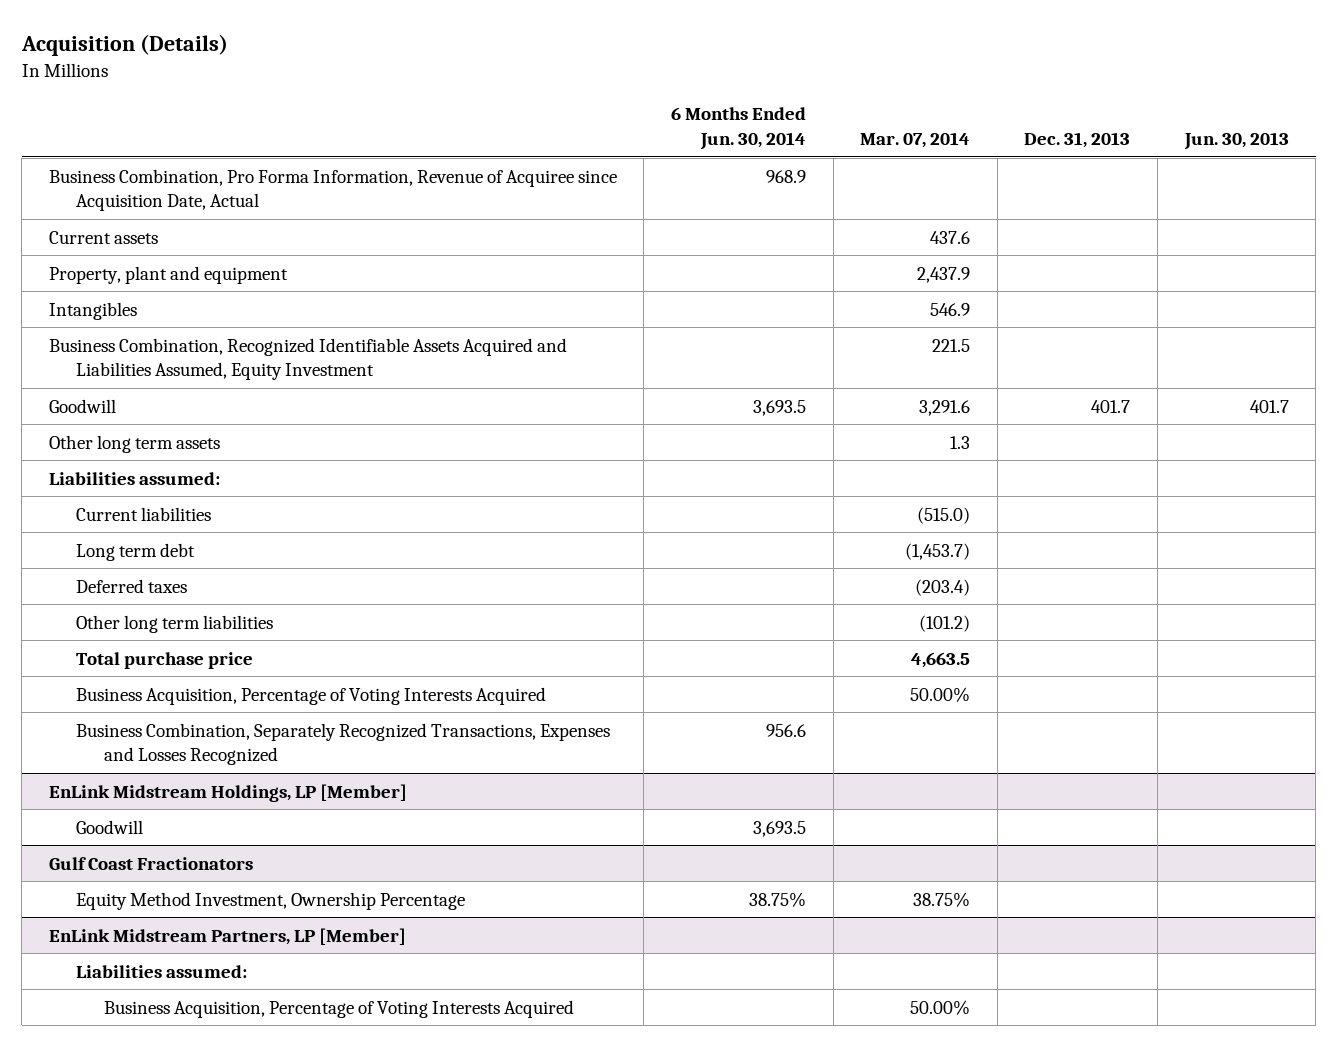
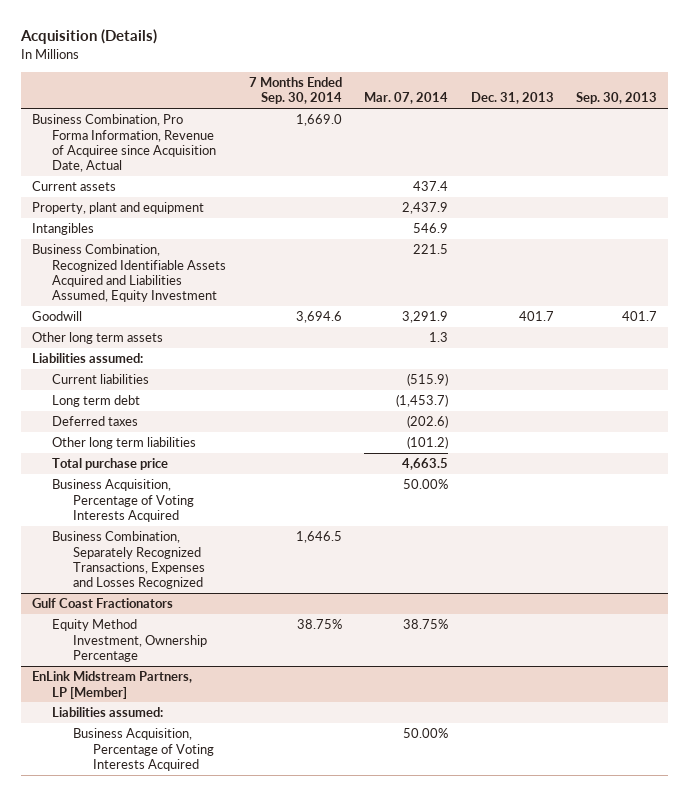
- | 6 Months Ended Jun. 30, 2014 | Mar. 07, 2014 | Dec. 31, 2013 | Jun. 30, 2013
+ | 7 Months Ended Sep. 30, 2014 | Mar. 07, 2014 | Dec. 31, 2013 | Sep. 30, 2013
- Current assets | | 437.6 | |
+ Current assets | | 437.4 | |
- Goodwill | 3,693.5 | 3,291.6 | 401.7 | 401.7
+ Goodwill | 3,694.6 | 3,291.9 | 401.7 | 401.7
- Current liabilities | | (515.0) | |
+ Current liabilities | | (515.9) | |
- Deferred taxes | | (203.4) | |
+ Deferred taxes | | (202.6) | |
- EnLink Midstream Holdings, LP [Member]
- Goodwill | 3,693.5 | | |

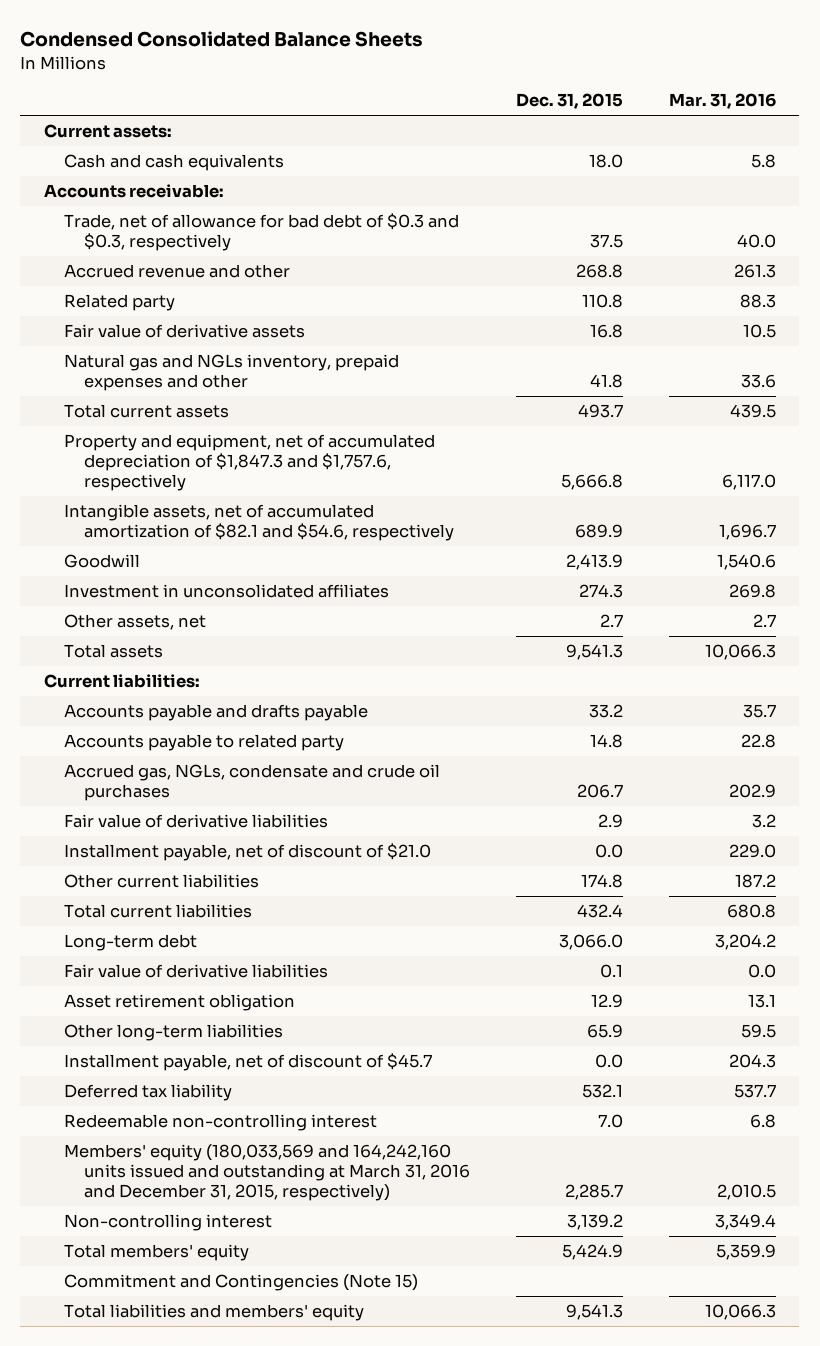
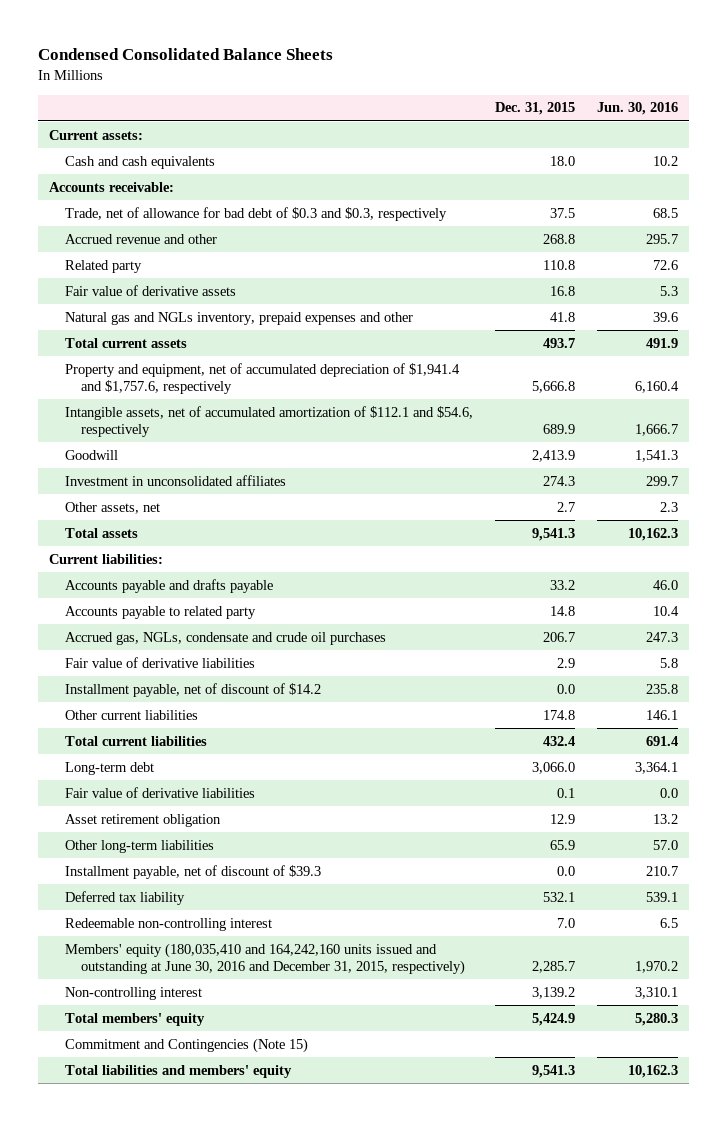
- | Dec. 31, 2015 | Mar. 31, 2016
+ | Dec. 31, 2015 | Jun. 30, 2016
- Property and equipment, net of accumulated depreciation of $1,847.3 and $1,757.6, respectively | 5,666.8 | 6,117.0
- Intangible assets, net of accumulated amortization of $82.1 and $54.6, respectively | 689.9 | 1,696.7
+ Property and equipment, net of accumulated depreciation of $1,941.4 and $1,757.6, respectively | 5,666.8 | 6,160.4
+ Intangible assets, net of accumulated amortization of $112.1 and $54.6, respectively | 689.9 | 1,666.7
- Installment payable, net of discount of $21.0 | 0.0 | 229.0
+ Installment payable, net of discount of $14.2 | 0.0 | 235.8
- Installment payable, net of discount of $45.7 | 0.0 | 204.3
+ Installment payable, net of discount of $39.3 | 0.0 | 210.7
- Members' equity (180,033,569 and 164,242,160 units issued and outstanding at March 31, 2016 and December 31, 2015, respectively) | 2,285.7 | 2,010.5
+ Members' equity (180,035,410 and 164,242,160 units issued and outstanding at June 30, 2016 and December 31, 2015, respectively) | 2,285.7 | 1,970.2

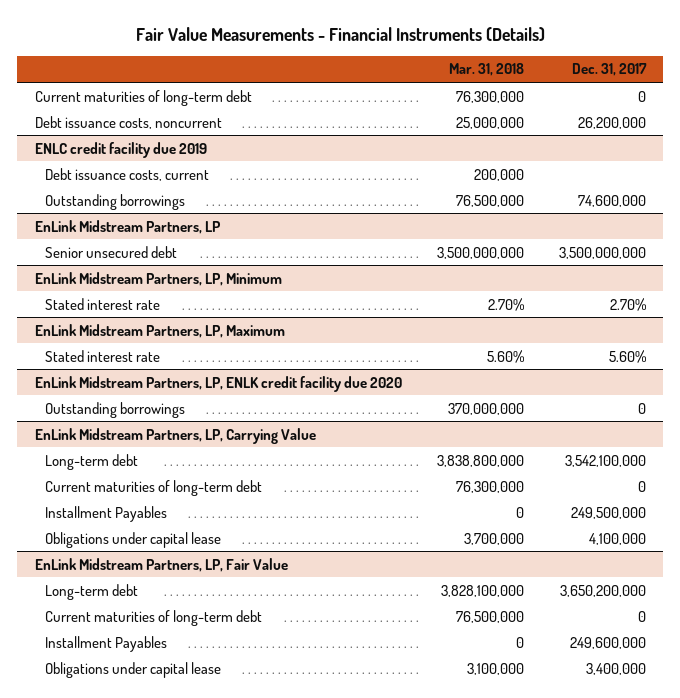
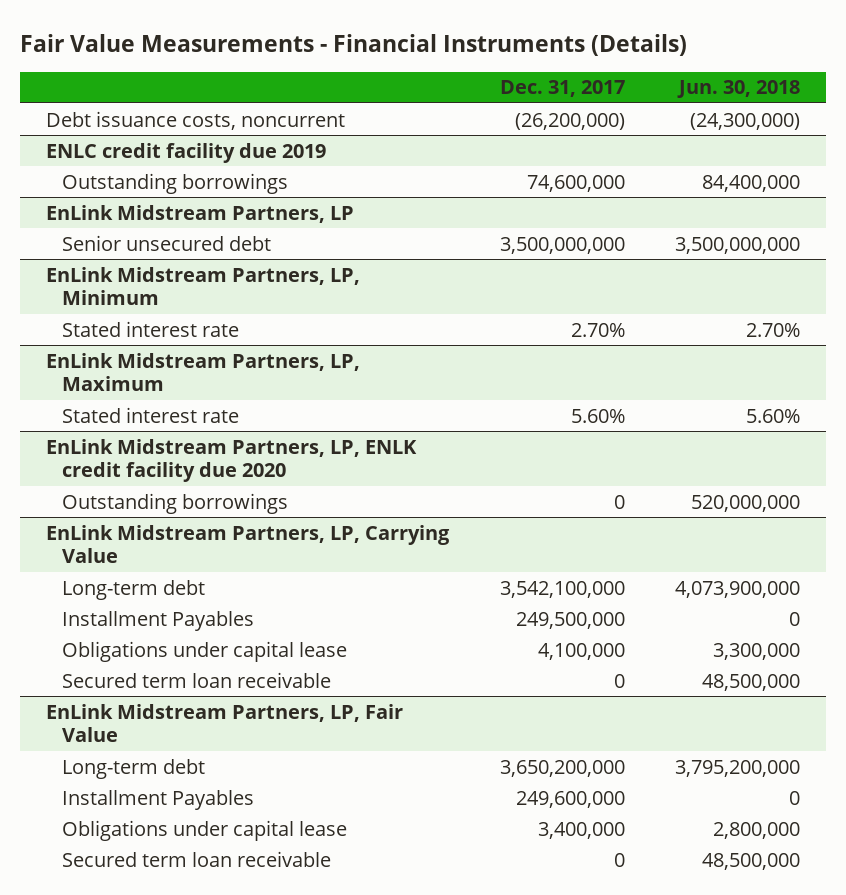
- | Mar. 31, 2018 | Dec. 31, 2017
+ | Dec. 31, 2017 | Jun. 30, 2018
- Current maturities of long-term debt | 76,300,000 | 0
- Debt issuance costs, noncurrent | 25,000,000 | 26,200,000
+ Debt issuance costs, noncurrent | (26,200,000) | (24,300,000)
@ ENLC credit facility due 2019
- Debt issuance costs, current | 200,000 |
@ EnLink Midstream Partners, LP, Carrying Value
- Current maturities of long-term debt | 76,300,000 | 0
+ Secured term loan receivable | 0 | 48,500,000
@ EnLink Midstream Partners, LP, Fair Value
- Current maturities of long-term debt | 76,500,000 | 0
+ Secured term loan receivable | 0 | 48,500,000

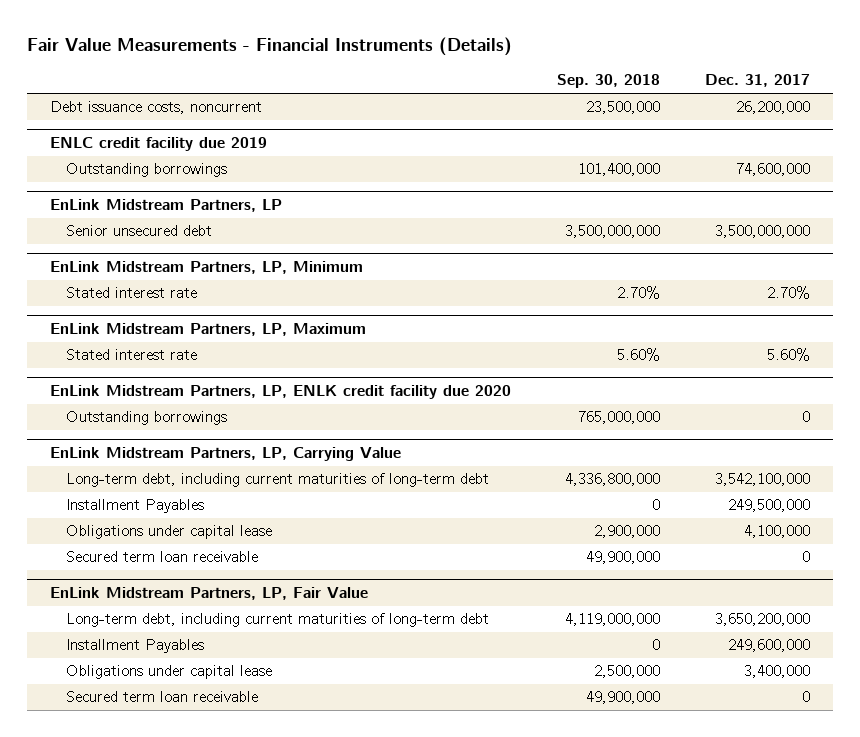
- | Dec. 31, 2017 | Jun. 30, 2018
+ | Sep. 30, 2018 | Dec. 31, 2017
- Debt issuance costs, noncurrent | (26,200,000) | (24,300,000)
+ Debt issuance costs, noncurrent | 23,500,000 | 26,200,000
@ EnLink Midstream Partners, LP, Carrying Value
- Long-term debt | 3,542,100,000 | 4,073,900,000
+ Long-term debt, including current maturities of long-term debt | 4,336,800,000 | 3,542,100,000
@ EnLink Midstream Partners, LP, Fair Value
- Long-term debt | 3,650,200,000 | 3,795,200,000
+ Long-term debt, including current maturities of long-term debt | 4,119,000,000 | 3,650,200,000

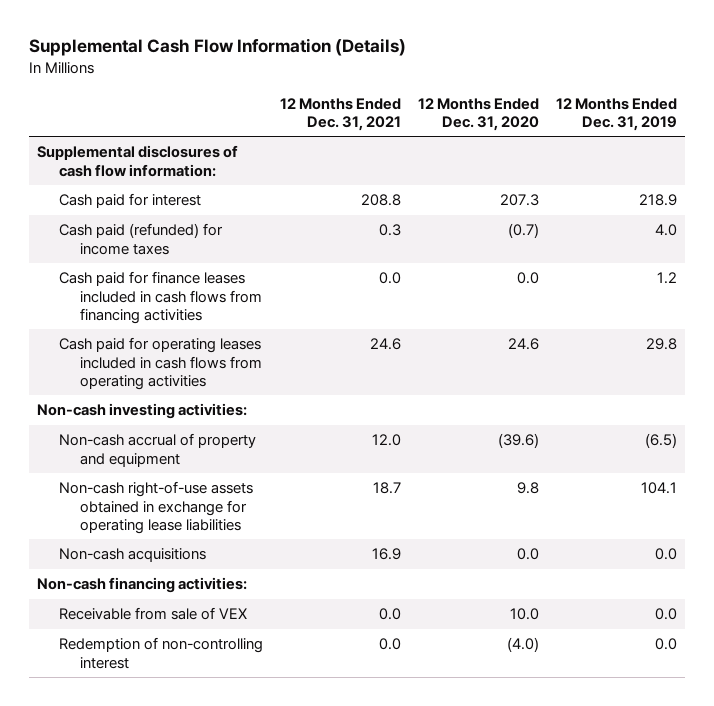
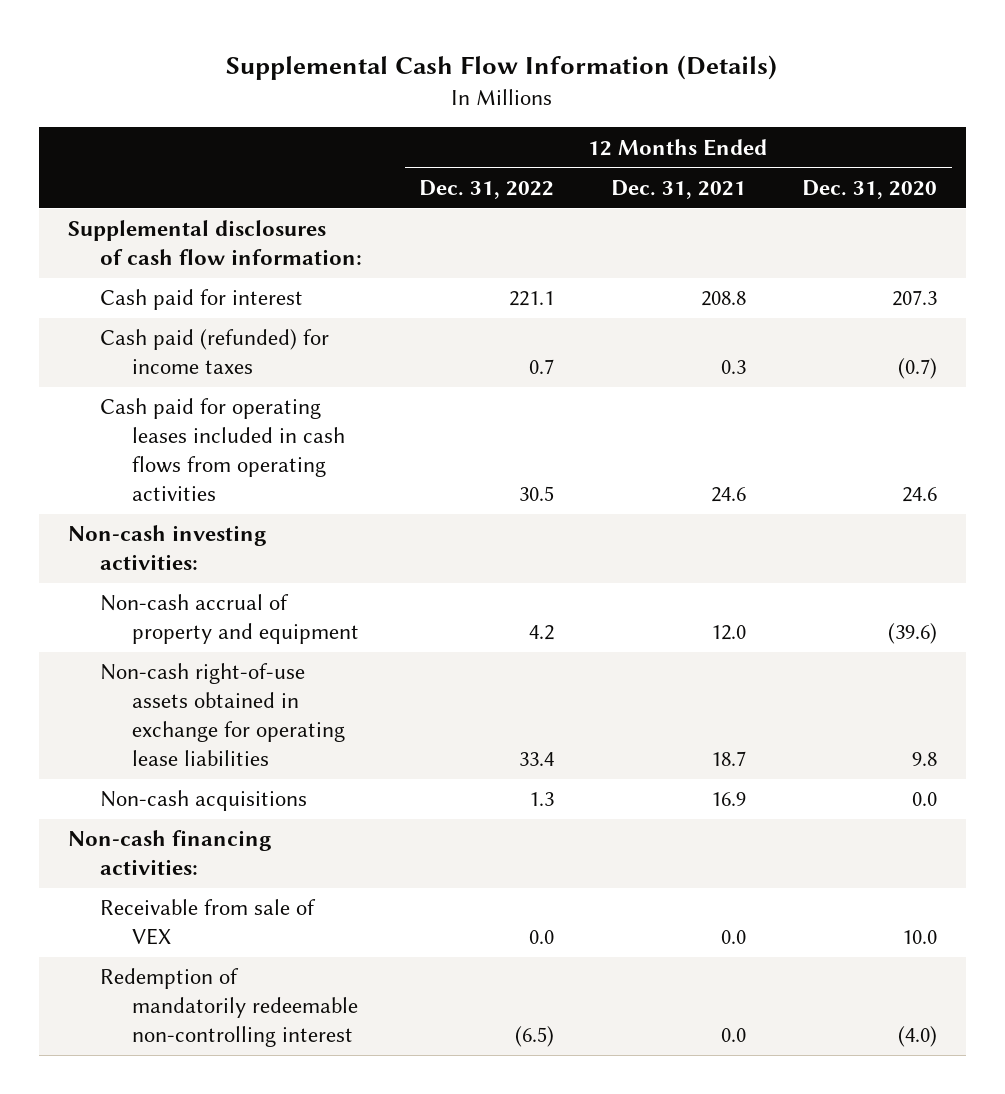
- | 12 Months Ended Dec. 31, 2021 | 12 Months Ended Dec. 31, 2020 | 12 Months Ended Dec. 31, 2019
+ | 12 Months Ended Dec. 31, 2022 | 12 Months Ended Dec. 31, 2021 | 12 Months Ended Dec. 31, 2020
- Cash paid for finance leases included in cash flows from financing activities | 0.0 | 0.0 | 1.2
- Redemption of non-controlling interest | 0.0 | (4.0) | 0.0
+ Redemption of mandatorily redeemable non-controlling interest | (6.5) | 0.0 | (4.0)

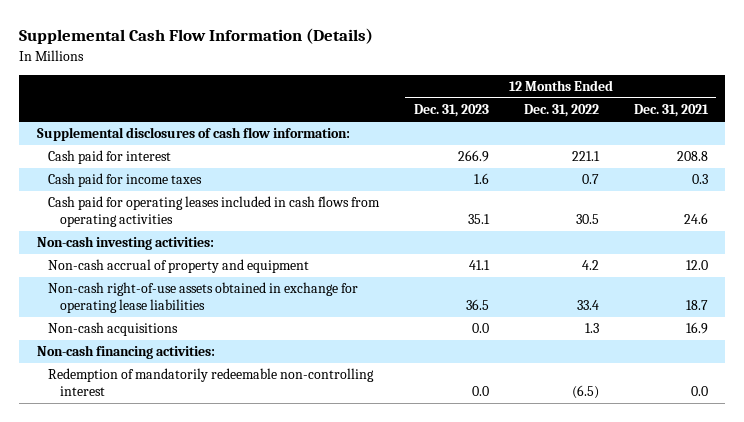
- | 12 Months Ended Dec. 31, 2022 | 12 Months Ended Dec. 31, 2021 | 12 Months Ended Dec. 31, 2020
+ | 12 Months Ended Dec. 31, 2023 | 12 Months Ended Dec. 31, 2022 | 12 Months Ended Dec. 31, 2021
- Cash paid (refunded) for income taxes | 0.7 | 0.3 | (0.7)
+ Cash paid for income taxes | 1.6 | 0.7 | 0.3
- Receivable from sale of VEX | 0.0 | 0.0 | 10.0

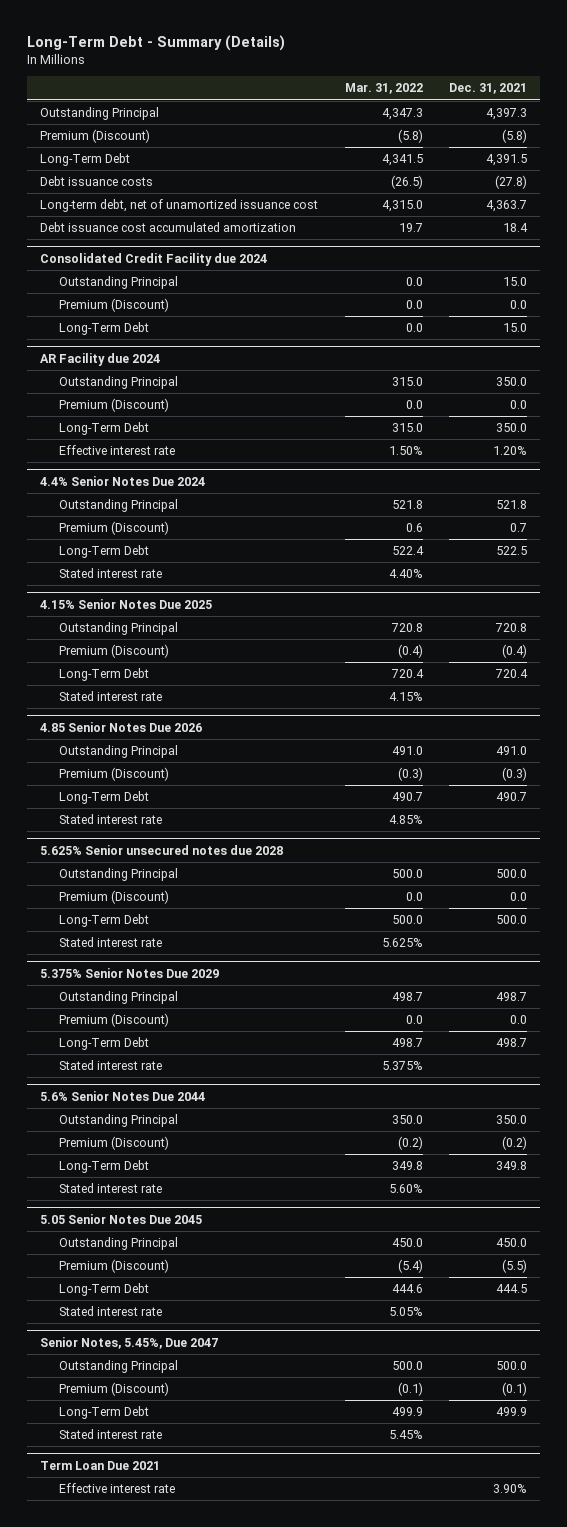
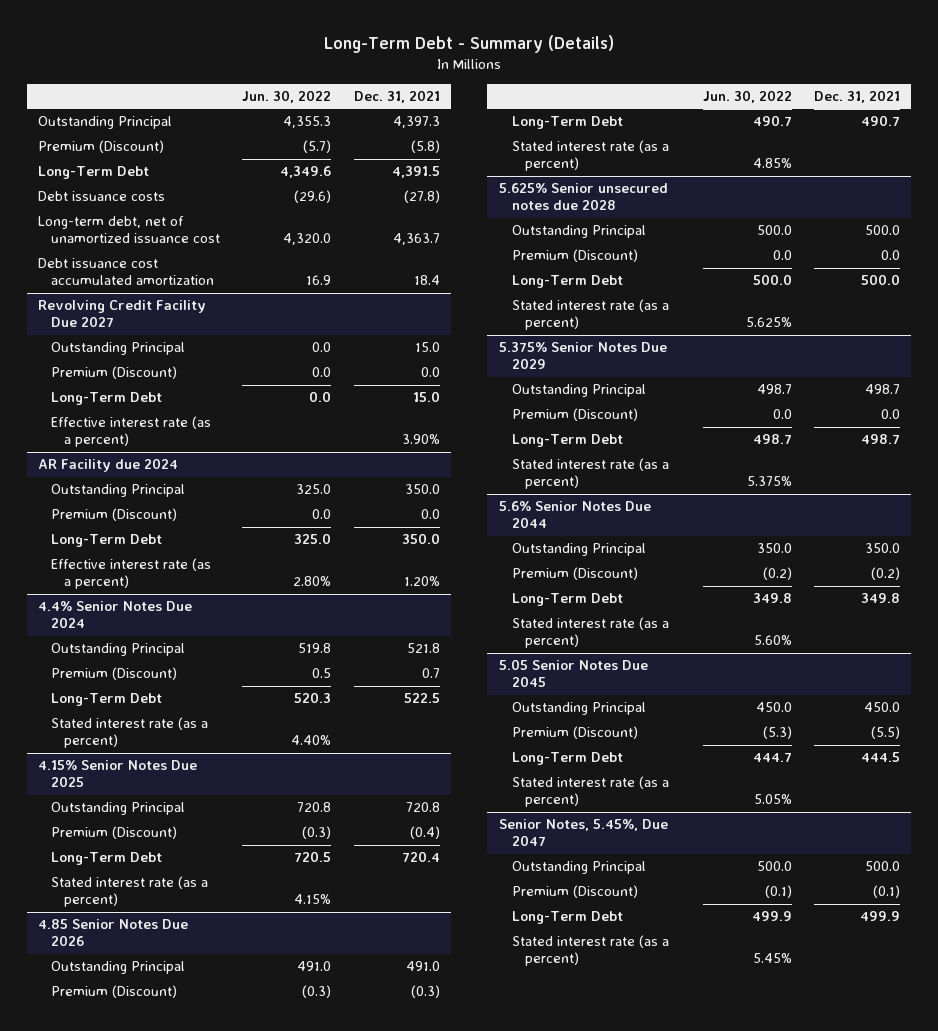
- | Mar. 31, 2022 | Dec. 31, 2021
+ | Jun. 30, 2022 | Dec. 31, 2021
- Consolidated Credit Facility due 2024
+ Revolving Credit Facility Due 2027
+ Effective interest rate (as a percent) | | 3.90%
@ AR Facility due 2024
- Effective interest rate | 1.50% | 1.20%
+ Effective interest rate (as a percent) | 2.80% | 1.20%
@ 4.4% Senior Notes Due 2024
- Stated interest rate | 4.40% |
+ Stated interest rate (as a percent) | 4.40% |
@ 4.15% Senior Notes Due 2025
- Stated interest rate | 4.15% |
+ Stated interest rate (as a percent) | 4.15% |
@ 4.85 Senior Notes Due 2026
- Stated interest rate | 4.85% |
+ Stated interest rate (as a percent) | 4.85% |
@ 5.625% Senior unsecured notes due 2028
- Stated interest rate | 5.625% |
+ Stated interest rate (as a percent) | 5.625% |
@ 5.375% Senior Notes Due 2029
- Stated interest rate | 5.375% |
+ Stated interest rate (as a percent) | 5.375% |
@ 5.6% Senior Notes Due 2044
- Stated interest rate | 5.60% |
+ Stated interest rate (as a percent) | 5.60% |
@ 5.05 Senior Notes Due 2045
- Stated interest rate | 5.05% |
+ Stated interest rate (as a percent) | 5.05% |
@ Senior Notes, 5.45%, Due 2047
- Stated interest rate | 5.45% |
- Term Loan Due 2021
- Effective interest rate | | 3.90%
@ Senior Notes, 5.45%, Due 2047
+ Stated interest rate (as a percent) | 5.45% |

